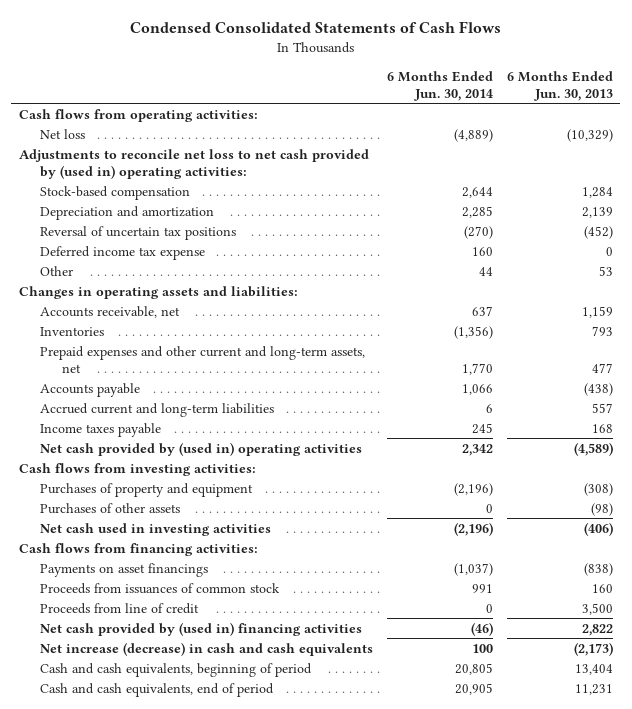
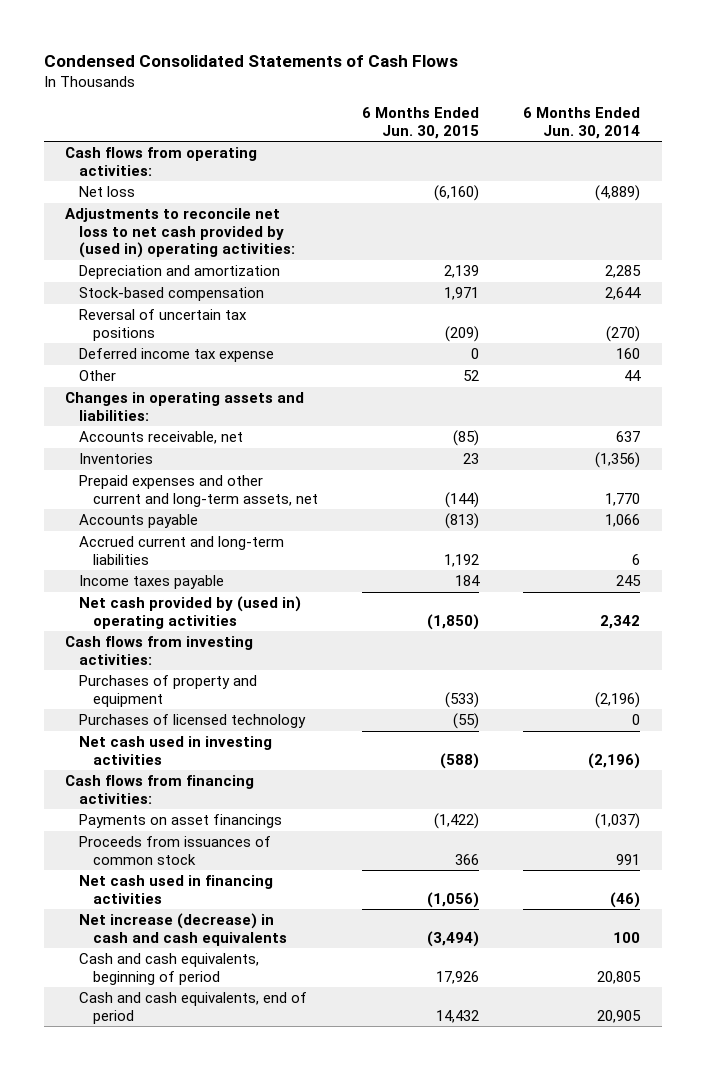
- | 6 Months Ended Jun. 30, 2014 | 6 Months Ended Jun. 30, 2013
+ | 6 Months Ended Jun. 30, 2015 | 6 Months Ended Jun. 30, 2014
moved down: Stock-based compensation | 1,971 | 2,644
- Purchases of other assets | 0 | (98)
+ Purchases of licensed technology | (55) | 0
- Proceeds from line of credit | 0 | 3,500
- Net cash provided by (used in) financing activities | (46) | 2,822
+ Net cash used in financing activities | (1,056) | (46)

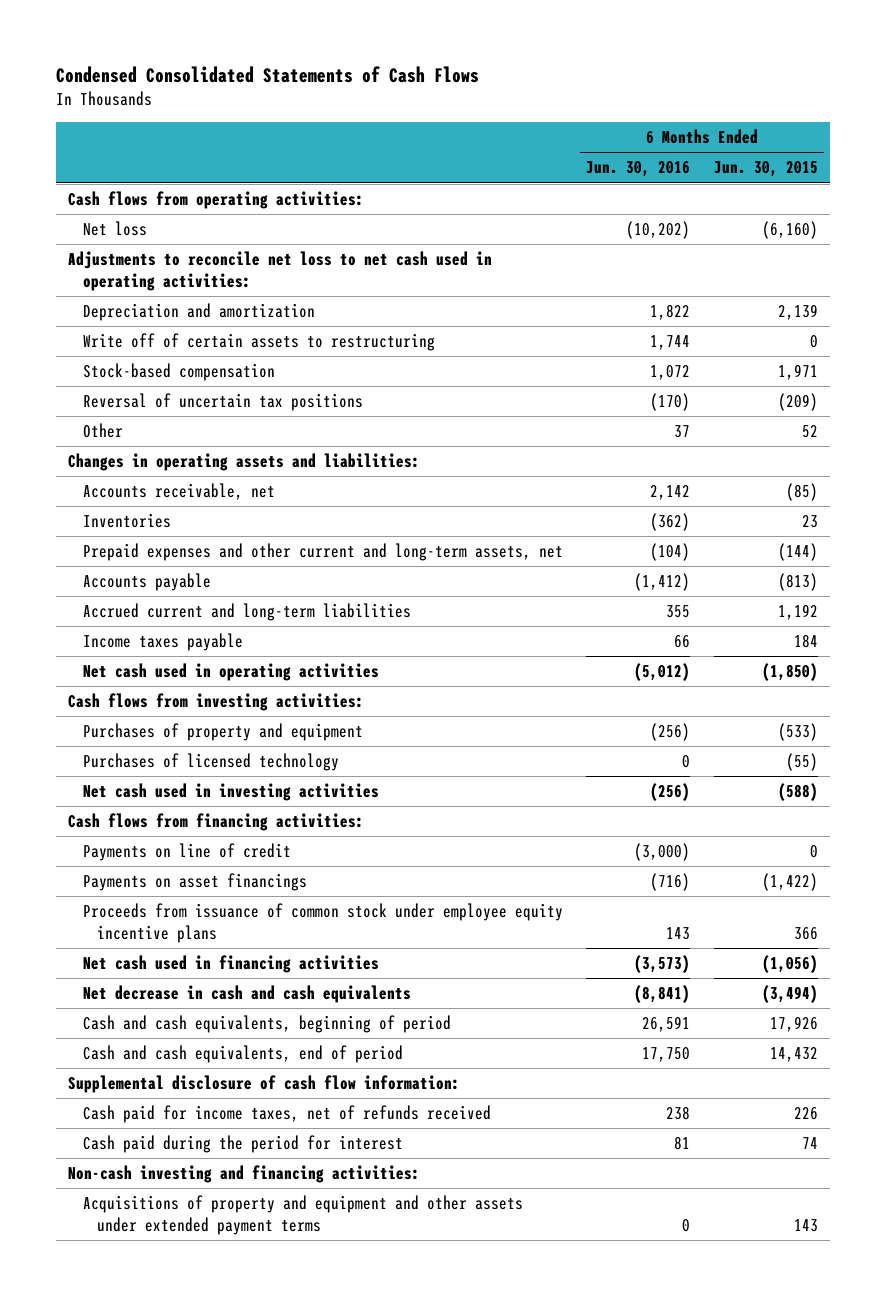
- | 6 Months Ended Jun. 30, 2015 | 6 Months Ended Jun. 30, 2014
+ | 6 Months Ended Jun. 30, 2016 | 6 Months Ended Jun. 30, 2015
- Adjustments to reconcile net loss to net cash provided by (used in) operating activities:
+ Adjustments to reconcile net loss to net cash used in operating activities:
+ Write off of certain assets to restructuring | 1,744 | 0
- Deferred income tax expense | 0 | 160
- Net cash provided by (used in) operating activities | (1,850) | 2,342
+ Net cash used in operating activities | (5,012) | (1,850)
+ Payments on line of credit | (3,000) | 0
- Proceeds from issuances of common stock | 366 | 991
+ Proceeds from issuance of common stock under employee equity incentive plans | 143 | 366
- Net increase (decrease) in cash and cash equivalents | (3,494) | 100
+ Net decrease in cash and cash equivalents | (8,841) | (3,494)
+ Supplemental disclosure of cash flow information:
+ Cash paid for income taxes, net of refunds received | 238 | 226
+ Cash paid during the period for interest | 81 | 74
+ Non-cash investing and financing activities:
+ Acquisitions of property and equipment and other assets under extended payment terms | 0 | 143

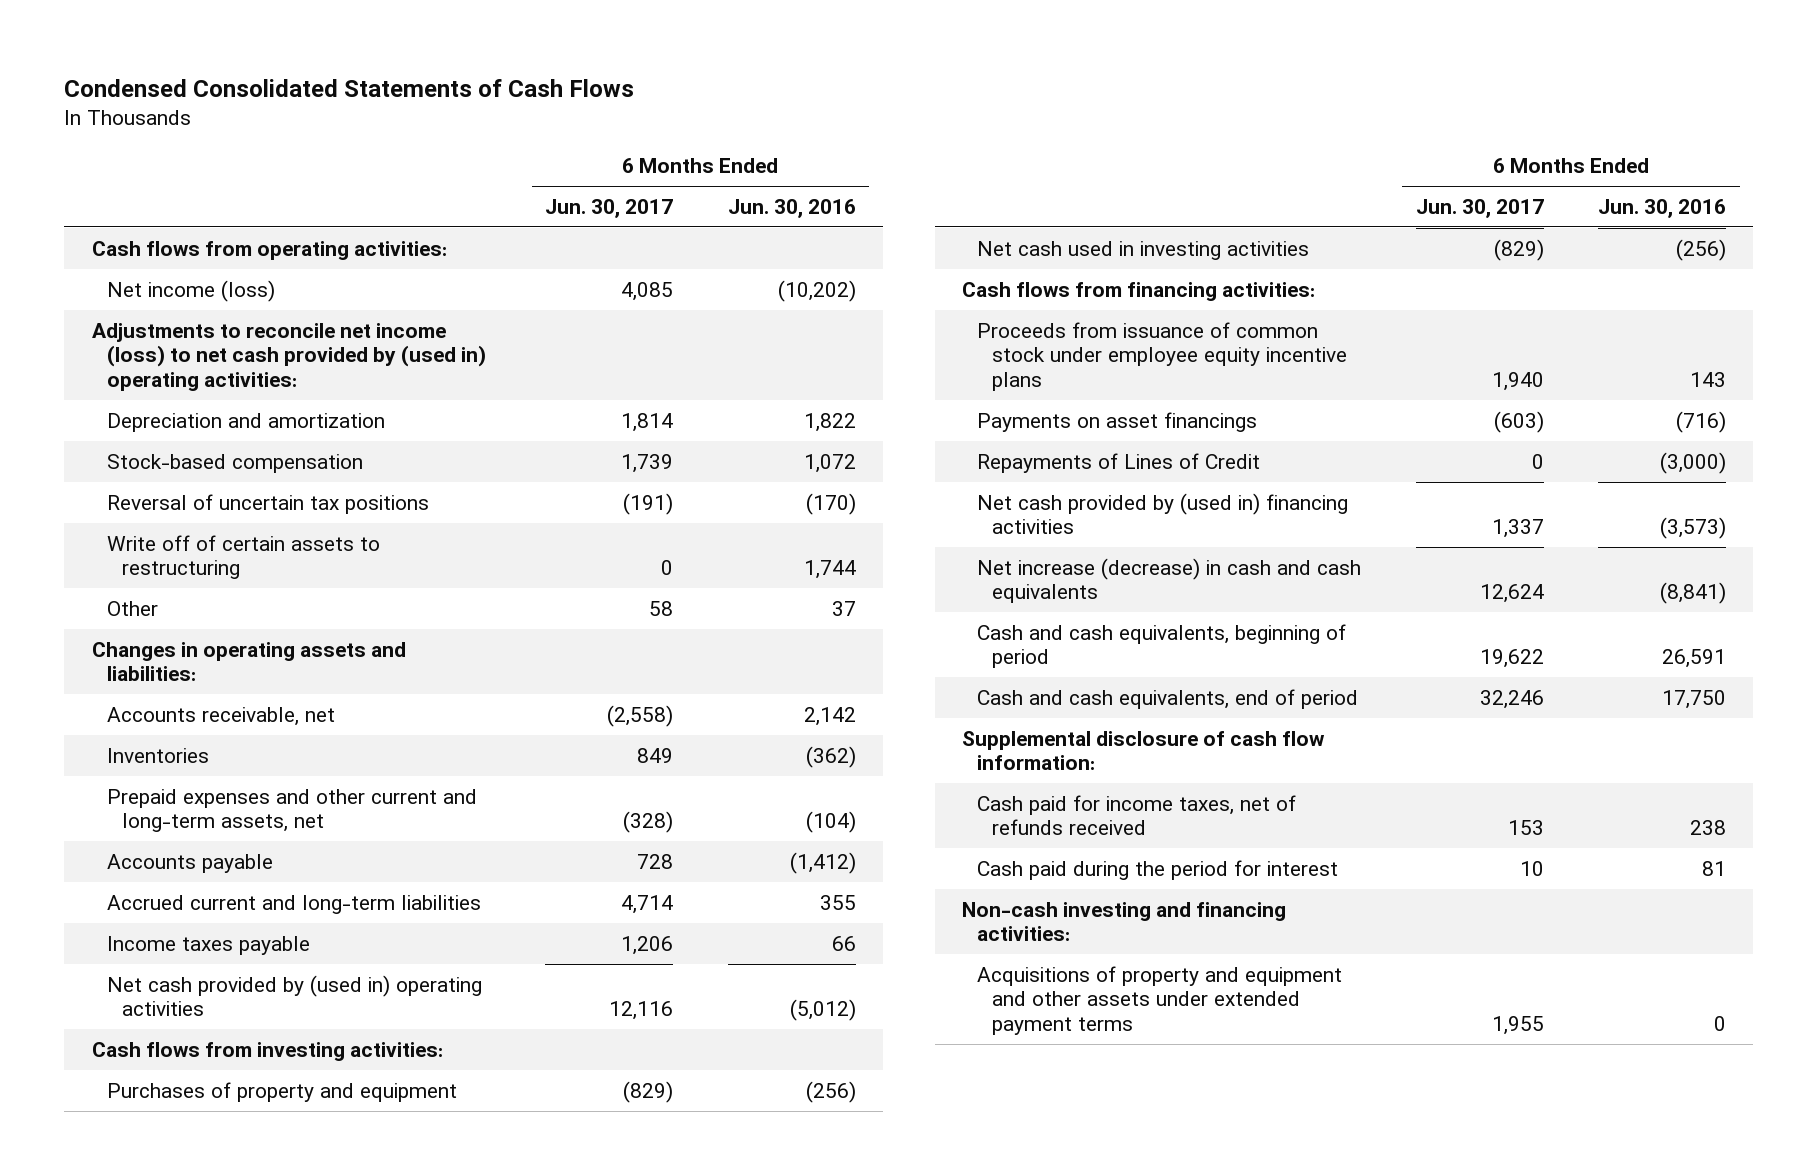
- | 6 Months Ended Jun. 30, 2016 | 6 Months Ended Jun. 30, 2015
+ | 6 Months Ended Jun. 30, 2017 | 6 Months Ended Jun. 30, 2016
- Net loss | (10,202) | (6,160)
- Adjustments to reconcile net loss to net cash used in operating activities:
+ Net income (loss) | 4,085 | (10,202)
+ Adjustments to reconcile net income (loss) to net cash provided by (used in) operating activities:
moved down: Write off of certain assets to restructuring | 0 | 1,744
- Net cash used in operating activities | (5,012) | (1,850)
+ Net cash provided by (used in) operating activities | 12,116 | (5,012)
- Purchases of licensed technology | 0 | (55)
- Payments on line of credit | (3,000) | 0
- Net cash used in financing activities | (3,573) | (1,056)
- Net decrease in cash and cash equivalents | (8,841) | (3,494)
moved down: Payments on asset financings | (603) | (716)
+ Repayments of Lines of Credit | 0 | (3,000)
+ Net cash provided by (used in) financing activities | 1,337 | (3,573)
+ Net increase (decrease) in cash and cash equivalents | 12,624 | (8,841)

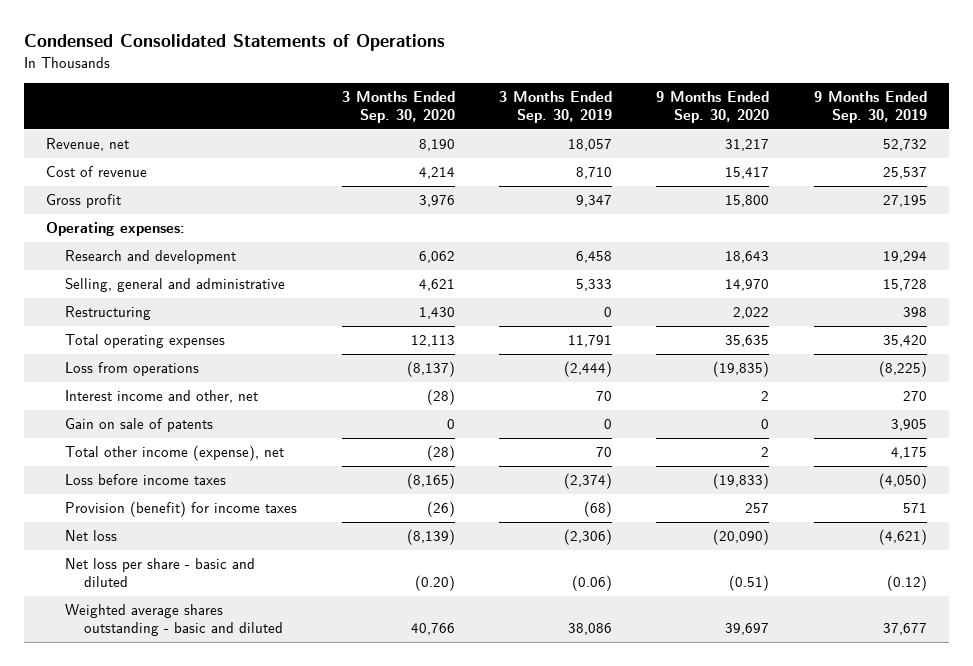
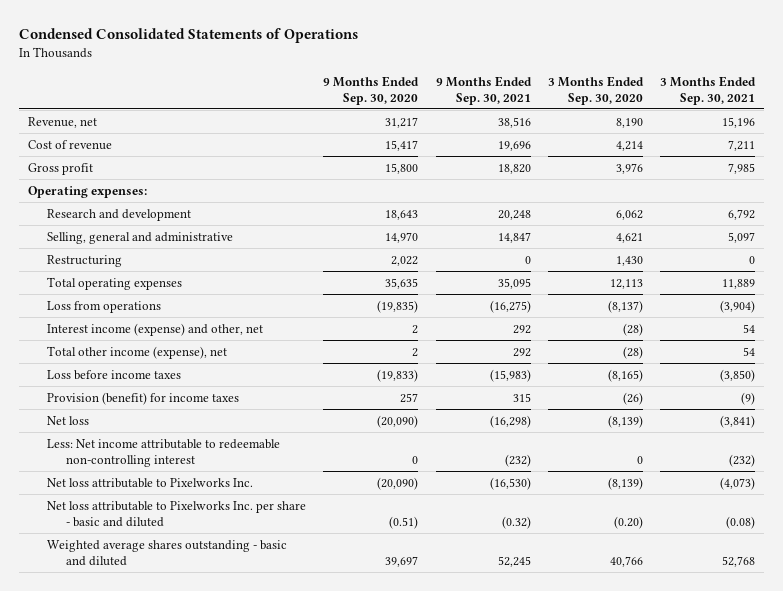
- | 3 Months Ended Sep. 30, 2020 | 3 Months Ended Sep. 30, 2019 | 9 Months Ended Sep. 30, 2020 | 9 Months Ended Sep. 30, 2019
+ | 9 Months Ended Sep. 30, 2020 | 9 Months Ended Sep. 30, 2021 | 3 Months Ended Sep. 30, 2020 | 3 Months Ended Sep. 30, 2021
- Interest income and other, net | (28) | 70 | 2 | 270
- Gain on sale of patents | 0 | 0 | 0 | 3,905
+ Interest income (expense) and other, net | 2 | 292 | (28) | 54
- Net loss per share - basic and diluted | (0.20) | (0.06) | (0.51) | (0.12)
+ Less: Net income attributable to redeemable non-controlling interest | 0 | (232) | 0 | (232)
+ Net loss attributable to Pixelworks Inc. | (20,090) | (16,530) | (8,139) | (4,073)
+ Net loss attributable to Pixelworks Inc. per share - basic and diluted | (0.51) | (0.32) | (0.20) | (0.08)

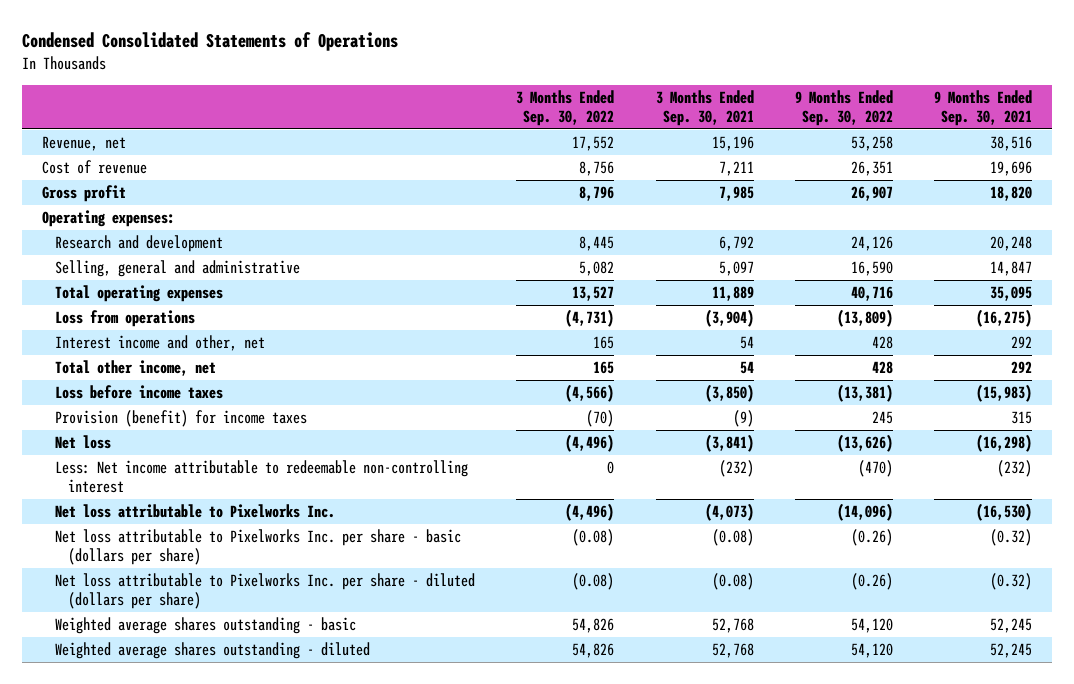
- | 9 Months Ended Sep. 30, 2020 | 9 Months Ended Sep. 30, 2021 | 3 Months Ended Sep. 30, 2020 | 3 Months Ended Sep. 30, 2021
+ | 3 Months Ended Sep. 30, 2022 | 3 Months Ended Sep. 30, 2021 | 9 Months Ended Sep. 30, 2022 | 9 Months Ended Sep. 30, 2021
- Restructuring | 2,022 | 0 | 1,430 | 0
- Interest income (expense) and other, net | 2 | 292 | (28) | 54
- Total other income (expense), net | 2 | 292 | (28) | 54
+ Interest income and other, net | 165 | 54 | 428 | 292
+ Total other income, net | 165 | 54 | 428 | 292
- Net loss attributable to Pixelworks Inc. per share - basic and diluted | (0.51) | (0.32) | (0.20) | (0.08)
- Weighted average shares outstanding - basic and diluted | 39,697 | 52,245 | 40,766 | 52,768
+ Net loss attributable to Pixelworks Inc. per share - basic (dollars per share) | (0.08) | (0.08) | (0.26) | (0.32)
+ Net loss attributable to Pixelworks Inc. per share - diluted (dollars per share) | (0.08) | (0.08) | (0.26) | (0.32)
+ Weighted average shares outstanding - basic | 54,826 | 52,768 | 54,120 | 52,245
+ Weighted average shares outstanding - diluted | 54,826 | 52,768 | 54,120 | 52,245

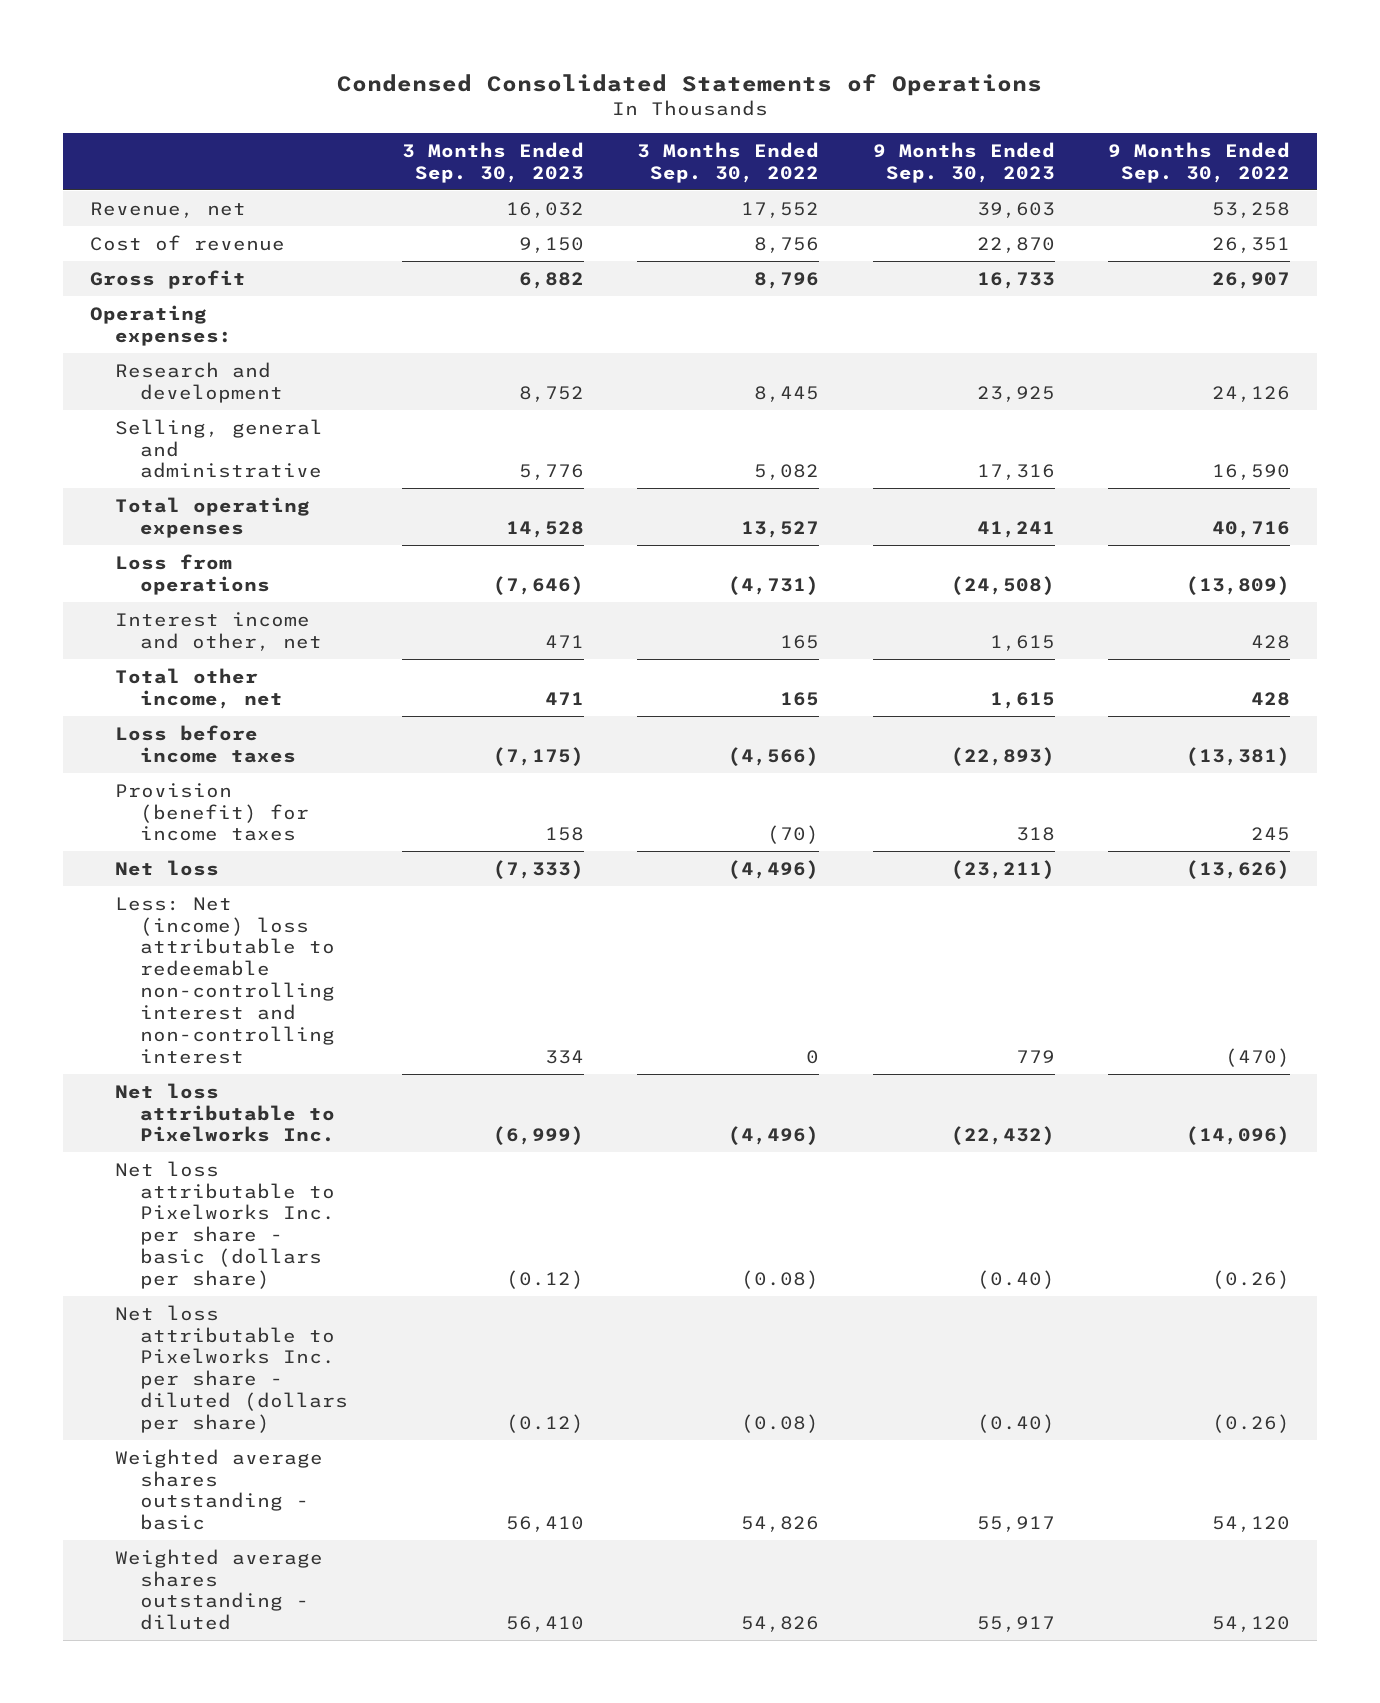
- | 3 Months Ended Sep. 30, 2022 | 3 Months Ended Sep. 30, 2021 | 9 Months Ended Sep. 30, 2022 | 9 Months Ended Sep. 30, 2021
+ | 3 Months Ended Sep. 30, 2023 | 3 Months Ended Sep. 30, 2022 | 9 Months Ended Sep. 30, 2023 | 9 Months Ended Sep. 30, 2022
- Less: Net income attributable to redeemable non-controlling interest | 0 | (232) | (470) | (232)
+ Less: Net (income) loss attributable to redeemable non-controlling interest and non-controlling interest | 334 | 0 | 779 | (470)

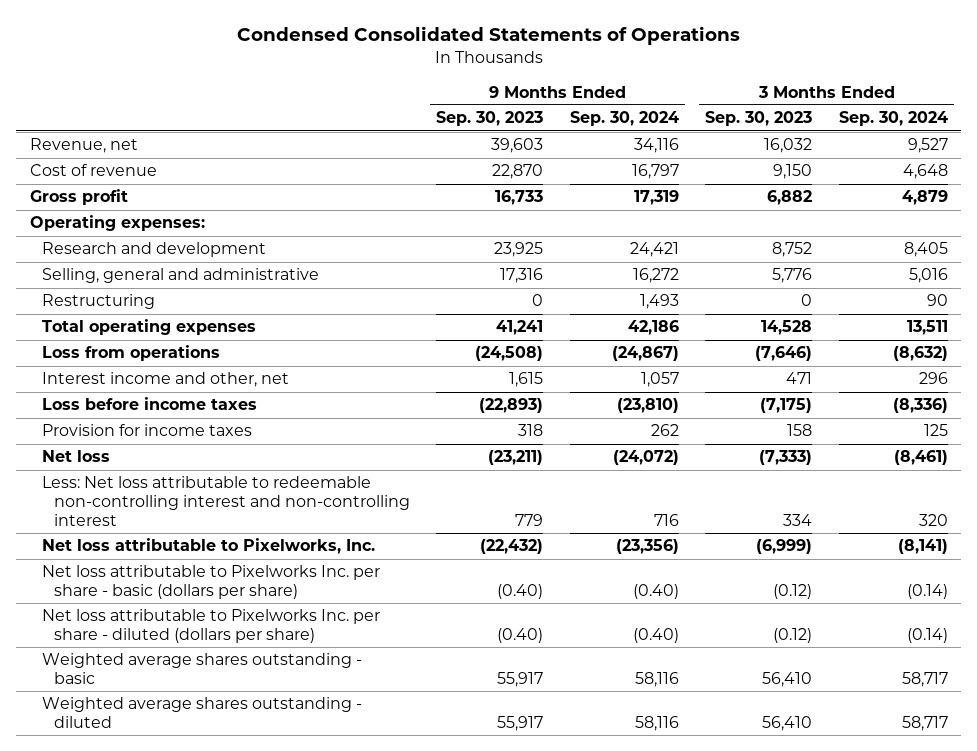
- | 3 Months Ended Sep. 30, 2023 | 3 Months Ended Sep. 30, 2022 | 9 Months Ended Sep. 30, 2023 | 9 Months Ended Sep. 30, 2022
+ | 9 Months Ended Sep. 30, 2023 | 9 Months Ended Sep. 30, 2024 | 3 Months Ended Sep. 30, 2023 | 3 Months Ended Sep. 30, 2024
+ Restructuring | 0 | 1,493 | 0 | 90
- Total other income, net | 471 | 165 | 1,615 | 428
- Provision (benefit) for income taxes | 158 | (70) | 318 | 245
+ Provision for income taxes | 318 | 262 | 158 | 125
- Less: Net (income) loss attributable to redeemable non-controlling interest and non-controlling interest | 334 | 0 | 779 | (470)
- Net loss attributable to Pixelworks Inc. | (6,999) | (4,496) | (22,432) | (14,096)
+ Less: Net loss attributable to redeemable non-controlling interest and non-controlling interest | 779 | 716 | 334 | 320
+ Net loss attributable to Pixelworks, Inc. | (22,432) | (23,356) | (6,999) | (8,141)

